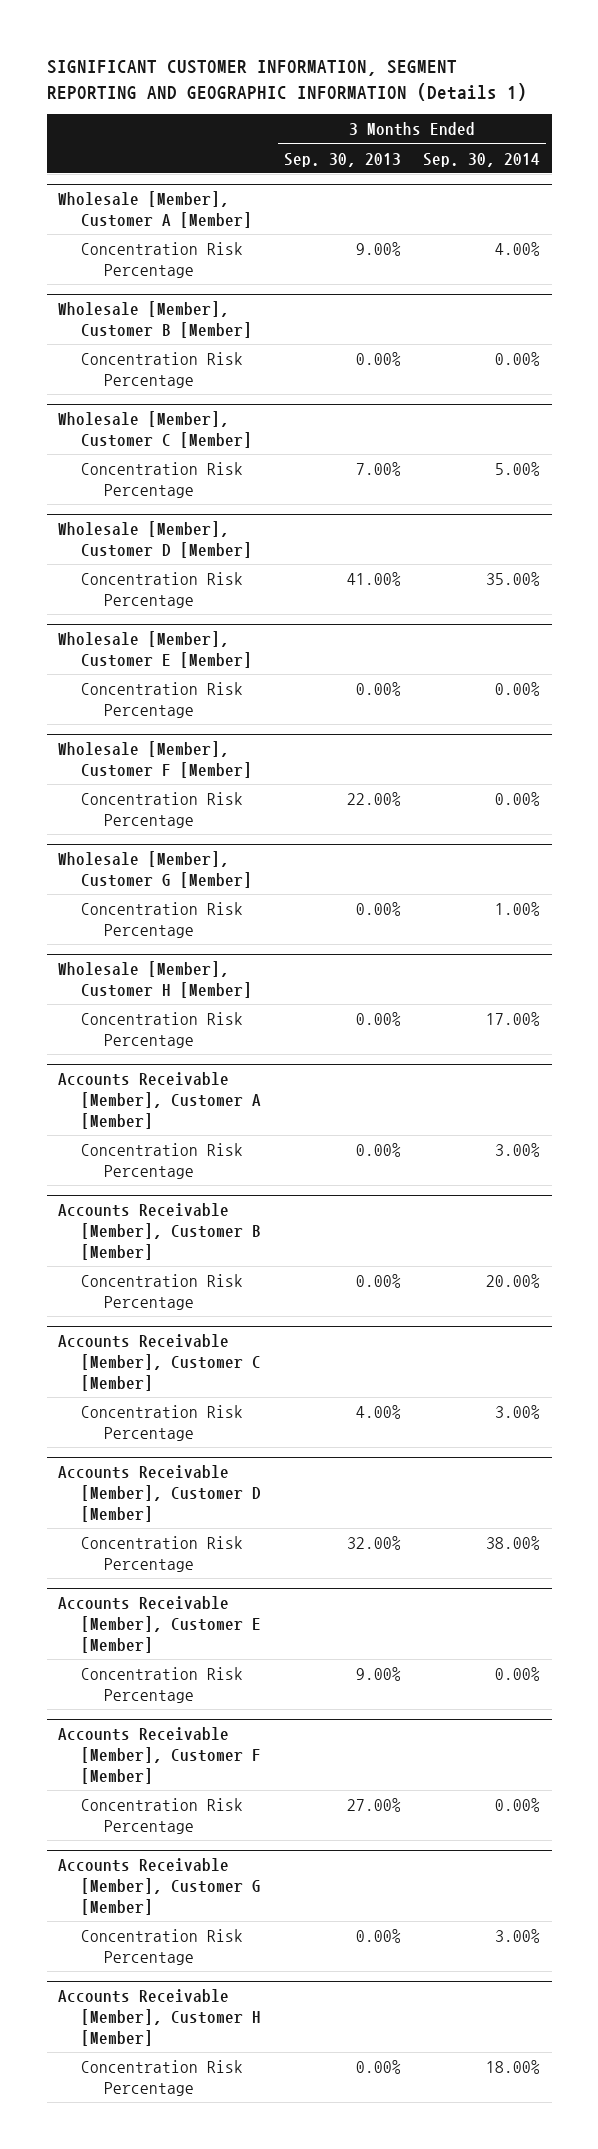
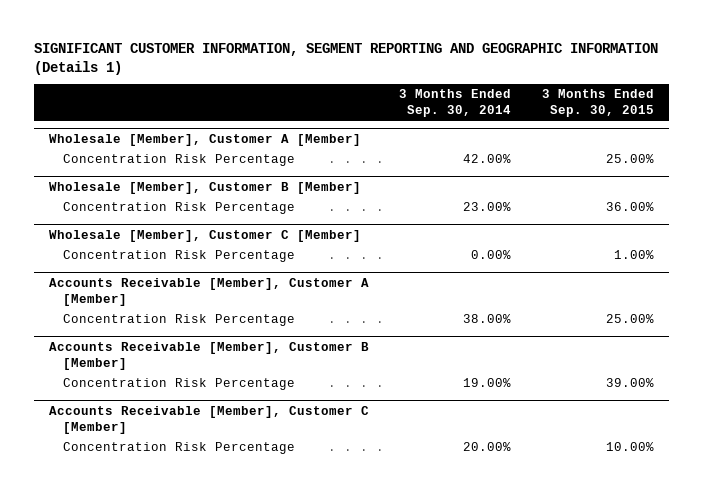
- | 3 Months Ended Sep. 30, 2013 | 3 Months Ended Sep. 30, 2014
+ | 3 Months Ended Sep. 30, 2014 | 3 Months Ended Sep. 30, 2015
@ Wholesale [Member], Customer A [Member]
- Concentration Risk Percentage | 9.00% | 4.00%
+ Concentration Risk Percentage | 42.00% | 25.00%
@ Wholesale [Member], Customer B [Member]
- Concentration Risk Percentage | 0.00% | 0.00%
+ Concentration Risk Percentage | 23.00% | 36.00%
@ Wholesale [Member], Customer C [Member]
- Concentration Risk Percentage | 7.00% | 5.00%
- Wholesale [Member], Customer D [Member]
- Concentration Risk Percentage | 41.00% | 35.00%
- Wholesale [Member], Customer E [Member]
- Wholesale [Member], Customer F [Member]
- Concentration Risk Percentage | 22.00% | 0.00%
- Wholesale [Member], Customer G [Member]
- Concentration Risk Percentage | 0.00% | 1.00%
- Wholesale [Member], Customer H [Member]
- Concentration Risk Percentage | 0.00% | 17.00%
@ Accounts Receivable [Member], Customer A [Member]
- Concentration Risk Percentage | 0.00% | 3.00%
+ Concentration Risk Percentage | 38.00% | 25.00%
@ Accounts Receivable [Member], Customer B [Member]
- Concentration Risk Percentage | 0.00% | 20.00%
+ Concentration Risk Percentage | 19.00% | 39.00%
@ Accounts Receivable [Member], Customer C [Member]
- Concentration Risk Percentage | 4.00% | 3.00%
- Accounts Receivable [Member], Customer D [Member]
- Concentration Risk Percentage | 32.00% | 38.00%
- Accounts Receivable [Member], Customer E [Member]
- Concentration Risk Percentage | 9.00% | 0.00%
- Accounts Receivable [Member], Customer F [Member]
- Concentration Risk Percentage | 27.00% | 0.00%
- Accounts Receivable [Member], Customer G [Member]
- Concentration Risk Percentage | 0.00% | 3.00%
- Accounts Receivable [Member], Customer H [Member]
- Concentration Risk Percentage | 0.00% | 18.00%
@ Accounts Receivable [Member], Customer C [Member]
+ Concentration Risk Percentage | 20.00% | 10.00%

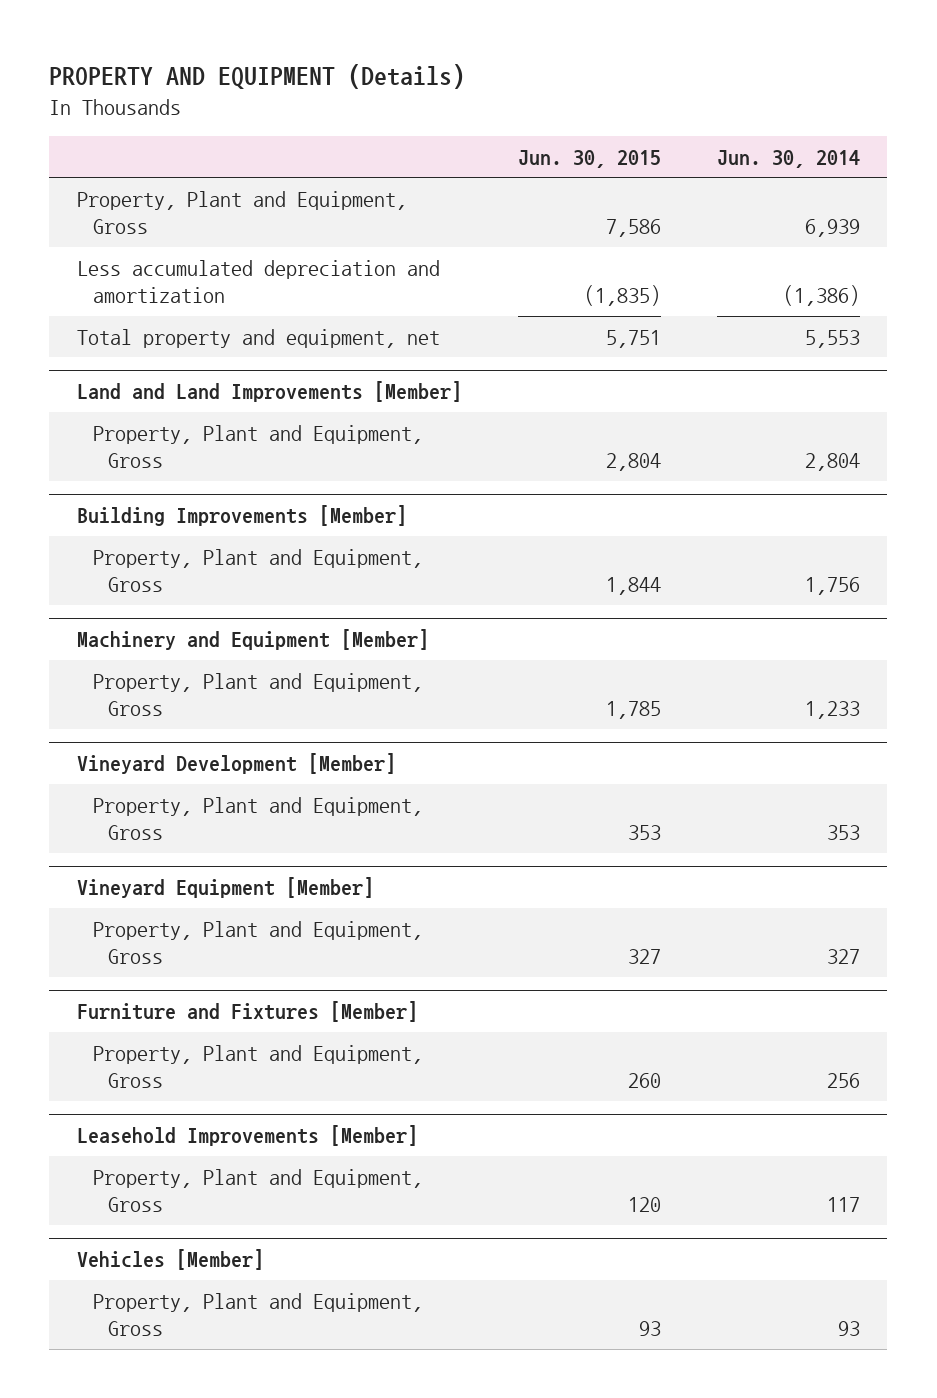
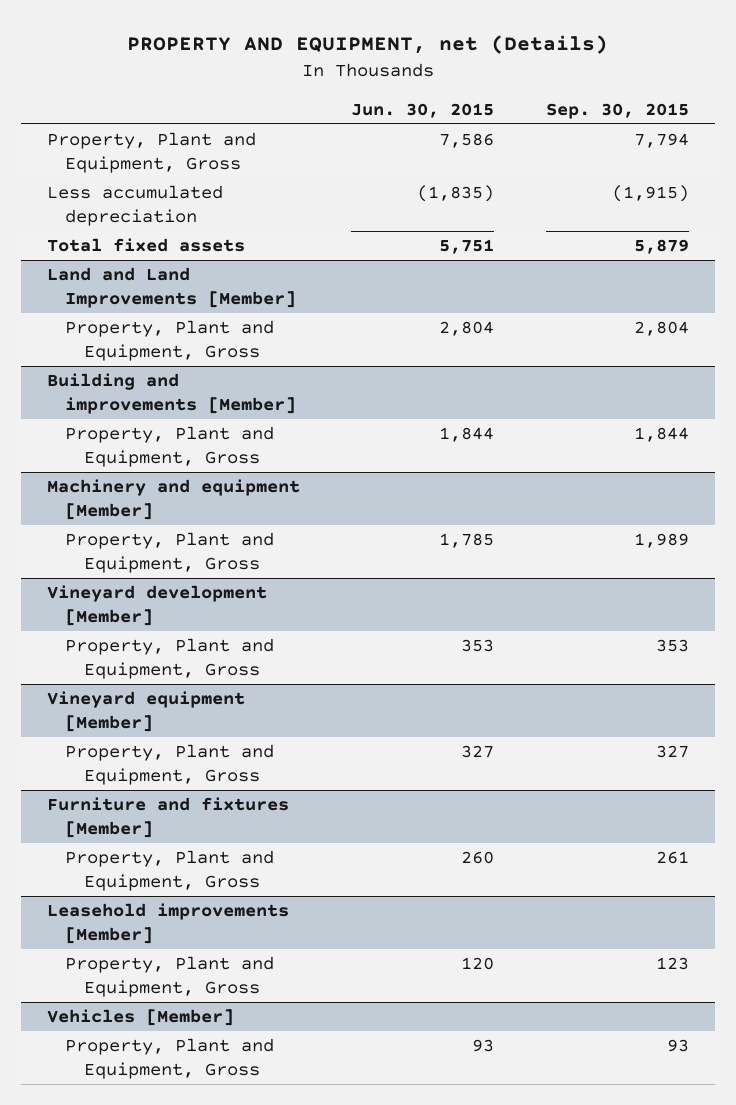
- PROPERTY AND EQUIPMENT (Details)
+ PROPERTY AND EQUIPMENT, net (Details)
- | Jun. 30, 2015 | Jun. 30, 2014
+ | Jun. 30, 2015 | Sep. 30, 2015
- Less accumulated depreciation and amortization | (1,835) | (1,386)
- Total property and equipment, net | 5,751 | 5,553
+ Less accumulated depreciation | (1,835) | (1,915)
+ Total fixed assets | 5,751 | 5,879
- Building Improvements [Member]
+ Building and improvements [Member]
- Machinery and Equipment [Member]
+ Machinery and equipment [Member]
- Vineyard Development [Member]
+ Vineyard development [Member]
- Vineyard Equipment [Member]
+ Vineyard equipment [Member]
- Furniture and Fixtures [Member]
+ Furniture and fixtures [Member]
- Leasehold Improvements [Member]
+ Leasehold improvements [Member]

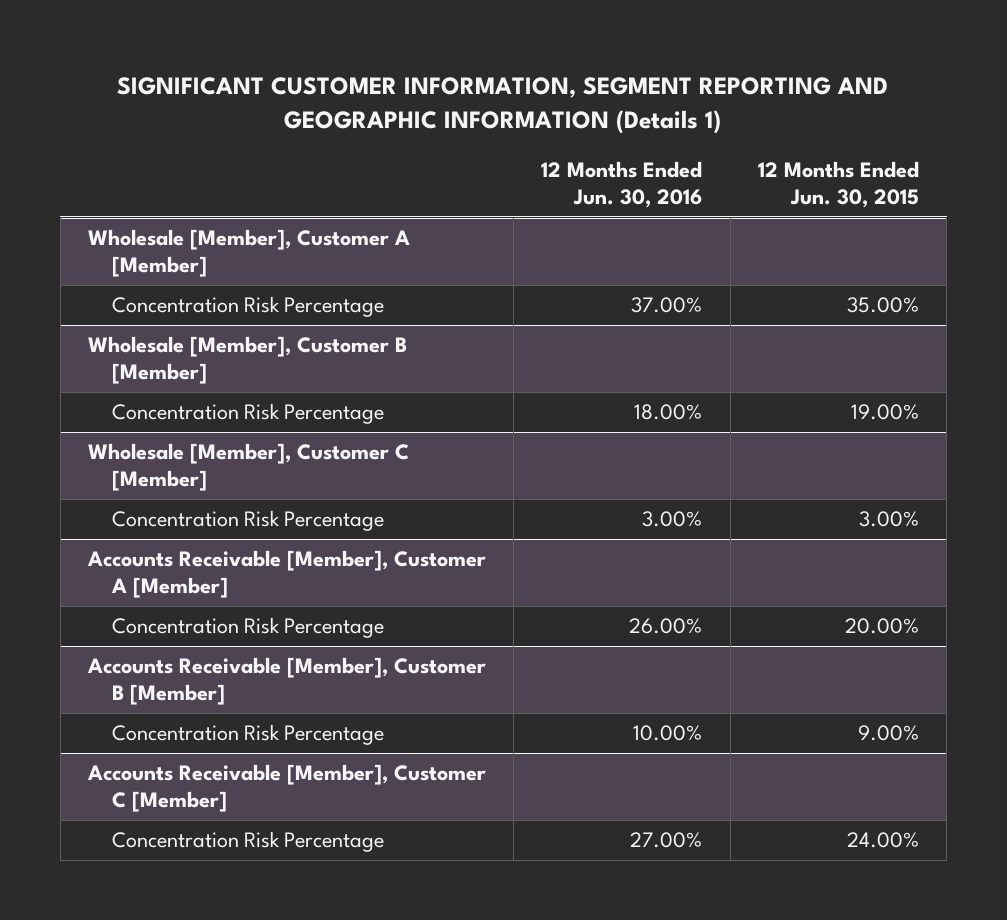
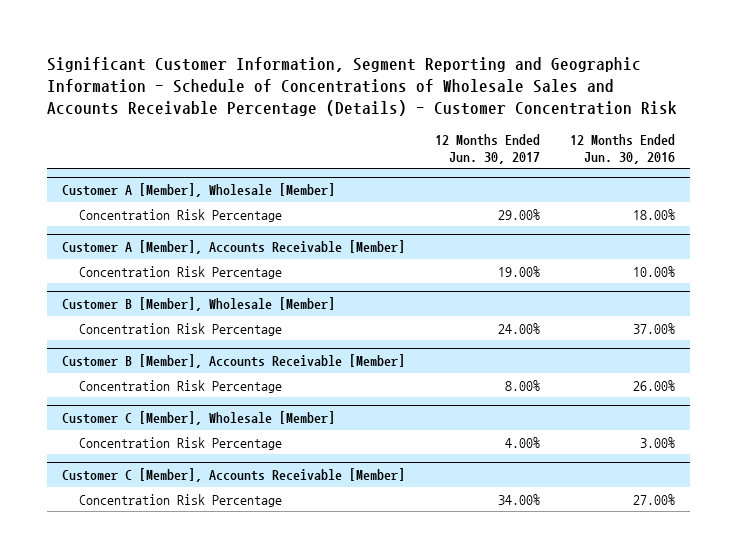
- SIGNIFICANT CUSTOMER INFORMATION, SEGMENT REPORTING AND GEOGRAPHIC INFORMATION (Details 1)
+ Significant Customer Information, Segment Reporting and Geographic Information - Schedule of Concentrations of Wholesale Sales and Accounts Receivable Percentage (Details) - Customer Concentration Risk
- | 12 Months Ended Jun. 30, 2016 | 12 Months Ended Jun. 30, 2015
+ | 12 Months Ended Jun. 30, 2017 | 12 Months Ended Jun. 30, 2016
- Wholesale [Member], Customer A [Member]
- Concentration Risk Percentage | 37.00% | 35.00%
- Wholesale [Member], Customer B [Member]
+ Customer A [Member], Wholesale [Member]
- Wholesale [Member], Customer C [Member]
- Concentration Risk Percentage | 3.00% | 3.00%
- Accounts Receivable [Member], Customer A [Member]
- Concentration Risk Percentage | 26.00% | 20.00%
- Accounts Receivable [Member], Customer B [Member]
+ Customer A [Member], Accounts Receivable [Member]
- Accounts Receivable [Member], Customer C [Member]
+ Customer B [Member], Wholesale [Member]
+ Concentration Risk Percentage | 24.00% | 37.00%
+ Customer B [Member], Accounts Receivable [Member]
+ Concentration Risk Percentage | 8.00% | 26.00%
+ Customer C [Member], Wholesale [Member]
+ Concentration Risk Percentage | 4.00% | 3.00%
+ Customer C [Member], Accounts Receivable [Member]

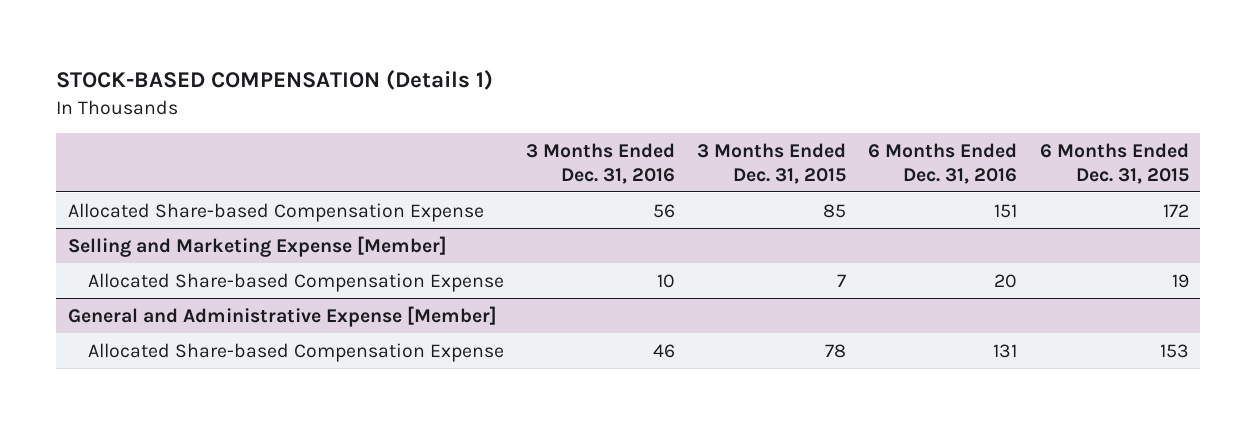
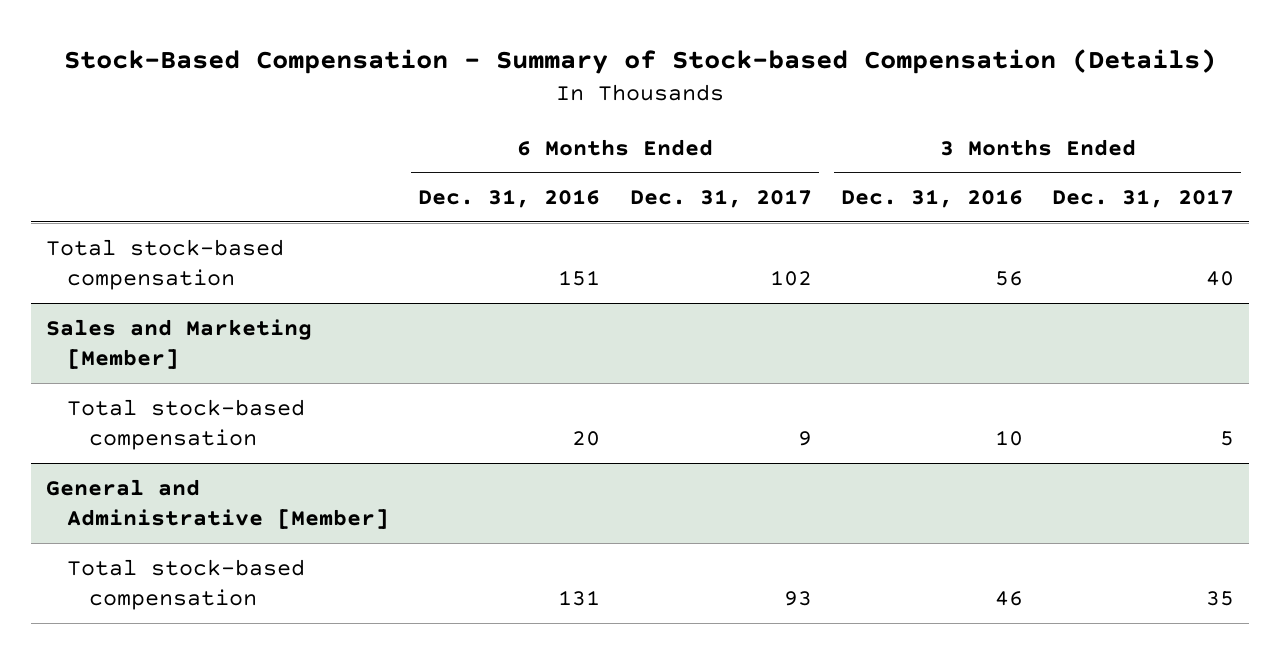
- STOCK-BASED COMPENSATION (Details 1)
+ Stock-Based Compensation - Summary of Stock-based Compensation (Details)
- | 3 Months Ended Dec. 31, 2016 | 3 Months Ended Dec. 31, 2015 | 6 Months Ended Dec. 31, 2016 | 6 Months Ended Dec. 31, 2015
+ | 6 Months Ended Dec. 31, 2016 | 6 Months Ended Dec. 31, 2017 | 3 Months Ended Dec. 31, 2016 | 3 Months Ended Dec. 31, 2017
- Allocated Share-based Compensation Expense | 56 | 85 | 151 | 172
- Selling and Marketing Expense [Member]
- Allocated Share-based Compensation Expense | 10 | 7 | 20 | 19
- General and Administrative Expense [Member]
- Allocated Share-based Compensation Expense | 46 | 78 | 131 | 153
+ Total stock-based compensation | 151 | 102 | 56 | 40
+ Sales and Marketing [Member]
+ Total stock-based compensation | 20 | 9 | 10 | 5
+ General and Administrative [Member]
+ Total stock-based compensation | 131 | 93 | 46 | 35

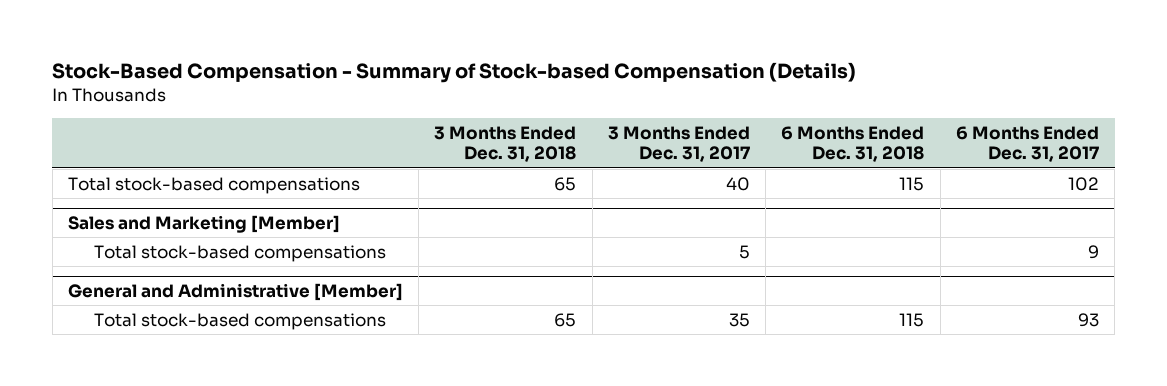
- | 6 Months Ended Dec. 31, 2016 | 6 Months Ended Dec. 31, 2017 | 3 Months Ended Dec. 31, 2016 | 3 Months Ended Dec. 31, 2017
+ | 3 Months Ended Dec. 31, 2018 | 3 Months Ended Dec. 31, 2017 | 6 Months Ended Dec. 31, 2018 | 6 Months Ended Dec. 31, 2017
- Total stock-based compensation | 151 | 102 | 56 | 40
+ Total stock-based compensations | 65 | 40 | 115 | 102
@ Sales and Marketing [Member]
- Total stock-based compensation | 20 | 9 | 10 | 5
+ Total stock-based compensations | | 5 | | 9
@ General and Administrative [Member]
- Total stock-based compensation | 131 | 93 | 46 | 35
+ Total stock-based compensations | 65 | 35 | 115 | 93

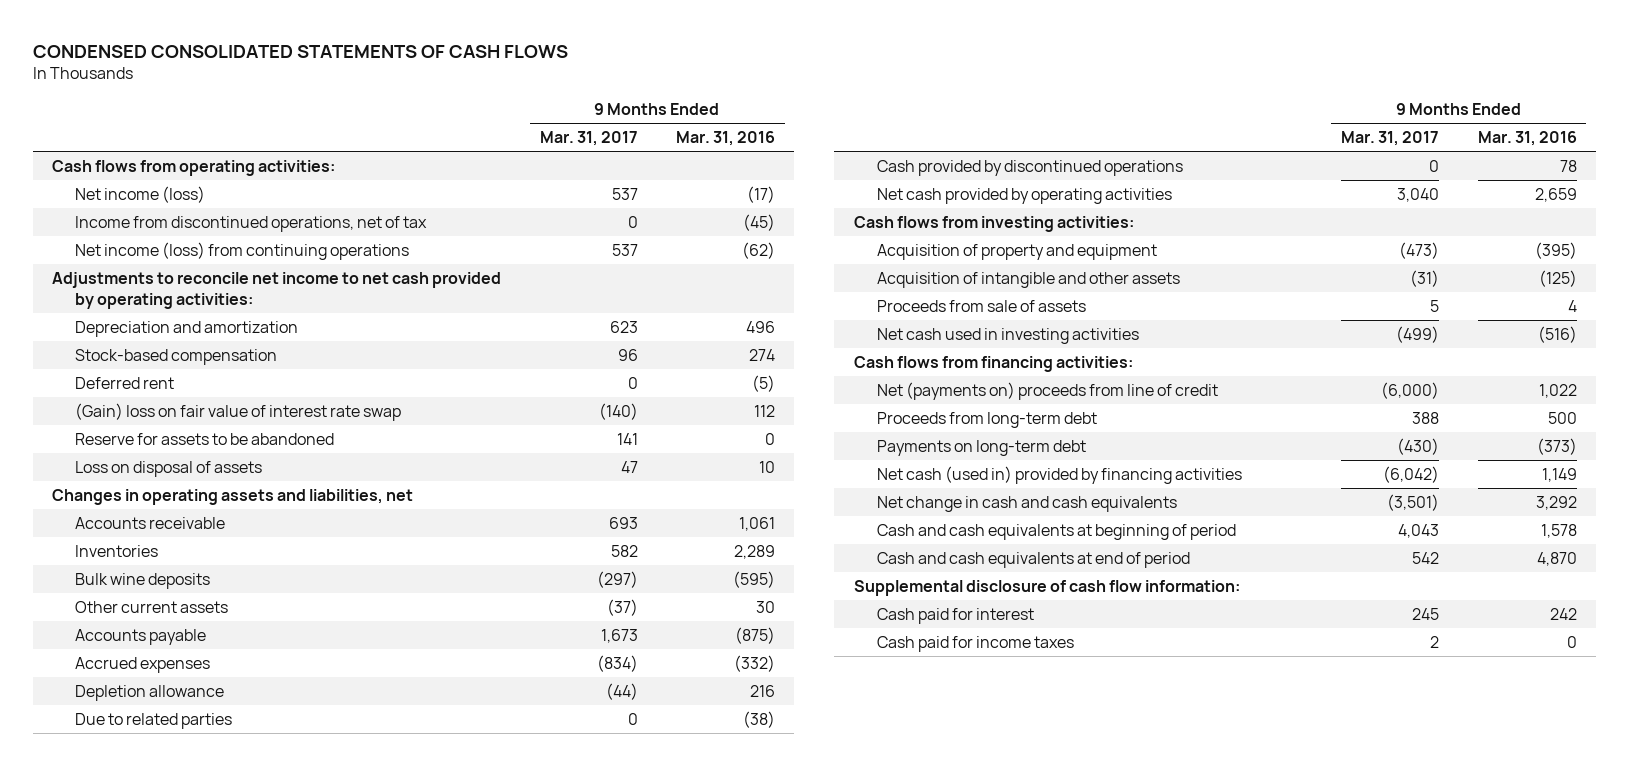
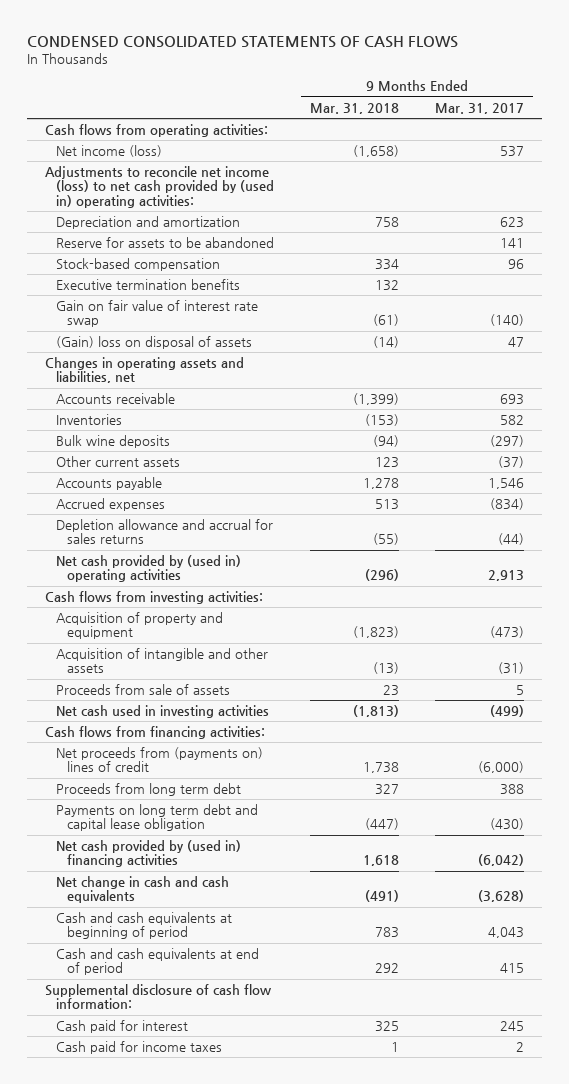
- | 9 Months Ended Mar. 31, 2017 | 9 Months Ended Mar. 31, 2016
+ | 9 Months Ended Mar. 31, 2018 | 9 Months Ended Mar. 31, 2017
- Income from discontinued operations, net of tax | 0 | (45)
- Net income (loss) from continuing operations | 537 | (62)
- Adjustments to reconcile net income to net cash provided by operating activities:
+ Adjustments to reconcile net income (loss) to net cash provided by (used in) operating activities:
- Deferred rent | 0 | (5)
- (Gain) loss on fair value of interest rate swap | (140) | 112
- Loss on disposal of assets | 47 | 10
moved down: Stock-based compensation | 334 | 96
+ Executive termination benefits | 132 |
+ Gain on fair value of interest rate swap | (61) | (140)
+ (Gain) loss on disposal of assets | (14) | 47
- Accounts payable | 1,673 | (875)
+ Accounts payable | 1,278 | 1,546
- Depletion allowance | (44) | 216
- Due to related parties | 0 | (38)
- Cash provided by discontinued operations | 0 | 78
- Net cash provided by operating activities | 3,040 | 2,659
+ Depletion allowance and accrual for sales returns | (55) | (44)
+ Net cash provided by (used in) operating activities | (296) | 2,913
- Net (payments on) proceeds from line of credit | (6,000) | 1,022
- Proceeds from long-term debt | 388 | 500
- Payments on long-term debt | (430) | (373)
- Net cash (used in) provided by financing activities | (6,042) | 1,149
- Net change in cash and cash equivalents | (3,501) | 3,292
+ Net proceeds from (payments on) lines of credit | 1,738 | (6,000)
+ Proceeds from long term debt | 327 | 388
+ Payments on long term debt and capital lease obligation | (447) | (430)
+ Net cash provided by (used in) financing activities | 1,618 | (6,042)
+ Net change in cash and cash equivalents | (491) | (3,628)
- Cash and cash equivalents at end of period | 542 | 4,870
+ Cash and cash equivalents at end of period | 292 | 415

